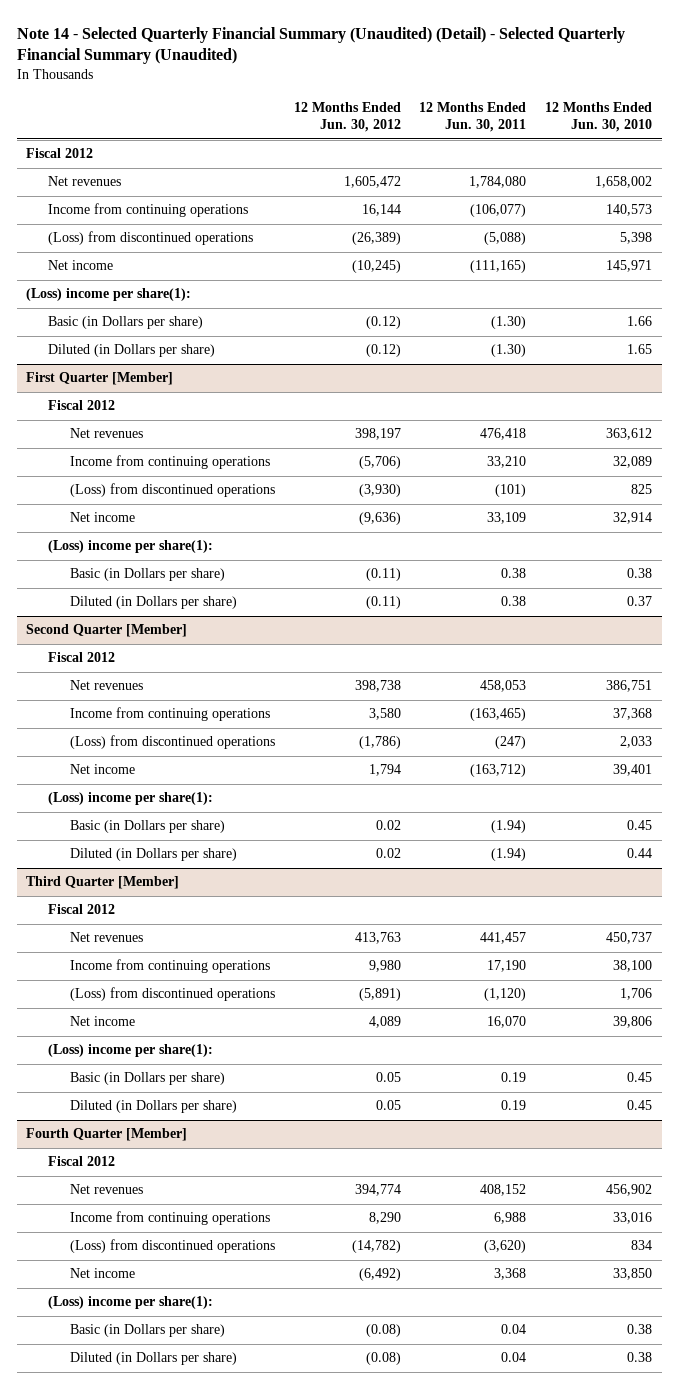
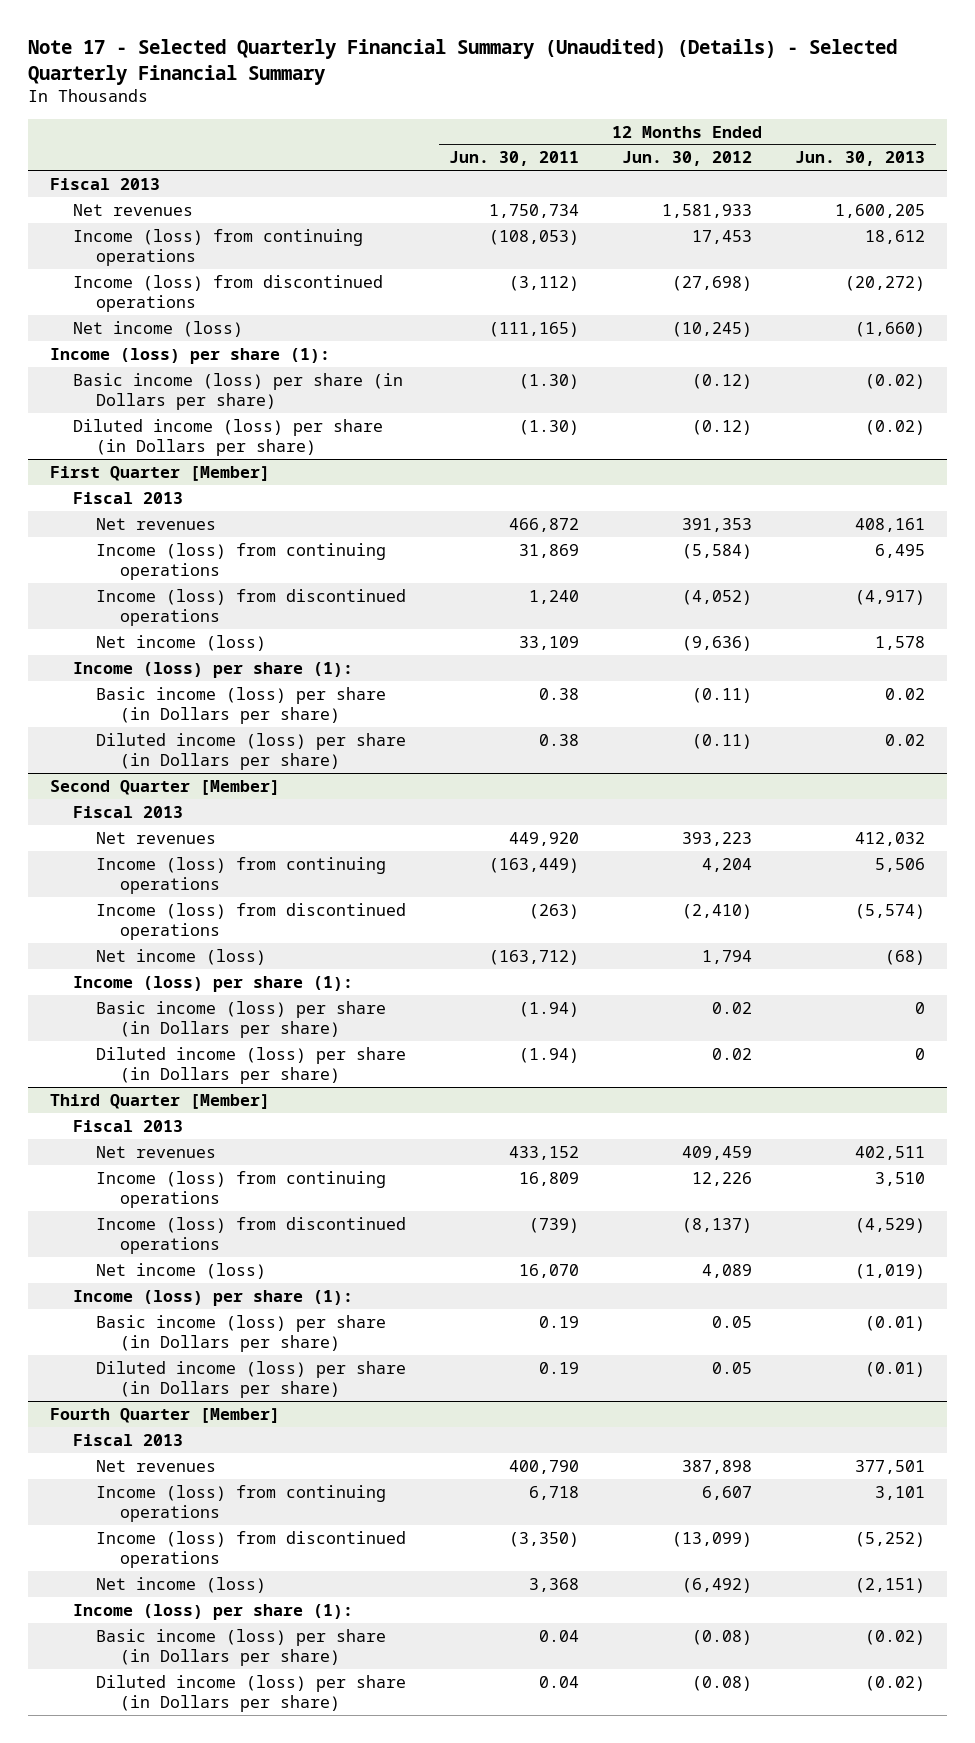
- Note 14 - Selected Quarterly Financial Summary (Unaudited) (Detail) - Selected Quarterly Financial Summary (Unaudited)
+ Note 17 - Selected Quarterly Financial Summary (Unaudited) (Details) - Selected Quarterly Financial Summary
- | 12 Months Ended Jun. 30, 2012 | 12 Months Ended Jun. 30, 2011 | 12 Months Ended Jun. 30, 2010
+ | 12 Months Ended Jun. 30, 2011 | 12 Months Ended Jun. 30, 2012 | 12 Months Ended Jun. 30, 2013
- Fiscal 2012
- Net revenues | 1,605,472 | 1,784,080 | 1,658,002
- Income from continuing operations | 16,144 | (106,077) | 140,573
- (Loss) from discontinued operations | (26,389) | (5,088) | 5,398
- Net income | (10,245) | (111,165) | 145,971
- (Loss) income per share(1):
- Basic (in Dollars per share) | (0.12) | (1.30) | 1.66
- Diluted (in Dollars per share) | (0.12) | (1.30) | 1.65
+ Fiscal 2013
+ Net revenues | 1,750,734 | 1,581,933 | 1,600,205
+ Income (loss) from continuing operations | (108,053) | 17,453 | 18,612
+ Income (loss) from discontinued operations | (3,112) | (27,698) | (20,272)
+ Net income (loss) | (111,165) | (10,245) | (1,660)
+ Income (loss) per share (1):
+ Basic income (loss) per share (in Dollars per share) | (1.30) | (0.12) | (0.02)
+ Diluted income (loss) per share (in Dollars per share) | (1.30) | (0.12) | (0.02)
@ First Quarter [Member]
- Fiscal 2012
- Net revenues | 398,197 | 476,418 | 363,612
- Income from continuing operations | (5,706) | 33,210 | 32,089
- (Loss) from discontinued operations | (3,930) | (101) | 825
- Net income | (9,636) | 33,109 | 32,914
- (Loss) income per share(1):
- Basic (in Dollars per share) | (0.11) | 0.38 | 0.38
- Diluted (in Dollars per share) | (0.11) | 0.38 | 0.37
+ Fiscal 2013
+ Net revenues | 466,872 | 391,353 | 408,161
+ Income (loss) from continuing operations | 31,869 | (5,584) | 6,495
+ Income (loss) from discontinued operations | 1,240 | (4,052) | (4,917)
+ Net income (loss) | 33,109 | (9,636) | 1,578
+ Income (loss) per share (1):
+ Basic income (loss) per share (in Dollars per share) | 0.38 | (0.11) | 0.02
+ Diluted income (loss) per share (in Dollars per share) | 0.38 | (0.11) | 0.02
@ Second Quarter [Member]
- Fiscal 2012
- Net revenues | 398,738 | 458,053 | 386,751
- Income from continuing operations | 3,580 | (163,465) | 37,368
- (Loss) from discontinued operations | (1,786) | (247) | 2,033
- Net income | 1,794 | (163,712) | 39,401
- (Loss) income per share(1):
- Basic (in Dollars per share) | 0.02 | (1.94) | 0.45
- Diluted (in Dollars per share) | 0.02 | (1.94) | 0.44
+ Fiscal 2013
+ Net revenues | 449,920 | 393,223 | 412,032
+ Income (loss) from continuing operations | (163,449) | 4,204 | 5,506
+ Income (loss) from discontinued operations | (263) | (2,410) | (5,574)
+ Net income (loss) | (163,712) | 1,794 | (68)
+ Income (loss) per share (1):
+ Basic income (loss) per share (in Dollars per share) | (1.94) | 0.02 | 0
+ Diluted income (loss) per share (in Dollars per share) | (1.94) | 0.02 | 0
@ Third Quarter [Member]
- Fiscal 2012
- Net revenues | 413,763 | 441,457 | 450,737
- Income from continuing operations | 9,980 | 17,190 | 38,100
- (Loss) from discontinued operations | (5,891) | (1,120) | 1,706
- Net income | 4,089 | 16,070 | 39,806
- (Loss) income per share(1):
- Basic (in Dollars per share) | 0.05 | 0.19 | 0.45
- Diluted (in Dollars per share) | 0.05 | 0.19 | 0.45
+ Fiscal 2013
+ Net revenues | 433,152 | 409,459 | 402,511
+ Income (loss) from continuing operations | 16,809 | 12,226 | 3,510
+ Income (loss) from discontinued operations | (739) | (8,137) | (4,529)
+ Net income (loss) | 16,070 | 4,089 | (1,019)
+ Income (loss) per share (1):
+ Basic income (loss) per share (in Dollars per share) | 0.19 | 0.05 | (0.01)
+ Diluted income (loss) per share (in Dollars per share) | 0.19 | 0.05 | (0.01)
@ Fourth Quarter [Member]
- Fiscal 2012
- Net revenues | 394,774 | 408,152 | 456,902
- Income from continuing operations | 8,290 | 6,988 | 33,016
- (Loss) from discontinued operations | (14,782) | (3,620) | 834
- Net income | (6,492) | 3,368 | 33,850
- (Loss) income per share(1):
- Basic (in Dollars per share) | (0.08) | 0.04 | 0.38
- Diluted (in Dollars per share) | (0.08) | 0.04 | 0.38
+ Fiscal 2013
+ Net revenues | 400,790 | 387,898 | 377,501
+ Income (loss) from continuing operations | 6,718 | 6,607 | 3,101
+ Income (loss) from discontinued operations | (3,350) | (13,099) | (5,252)
+ Net income (loss) | 3,368 | (6,492) | (2,151)
+ Income (loss) per share (1):
+ Basic income (loss) per share (in Dollars per share) | 0.04 | (0.08) | (0.02)
+ Diluted income (loss) per share (in Dollars per share) | 0.04 | (0.08) | (0.02)

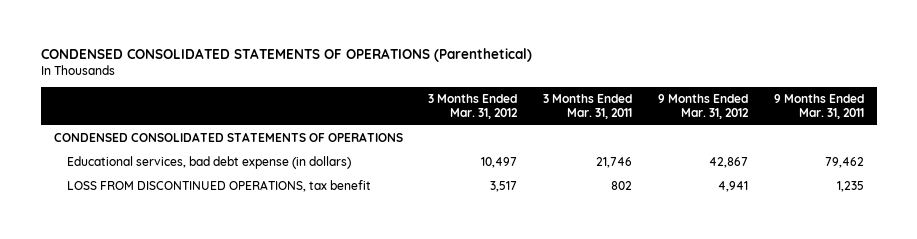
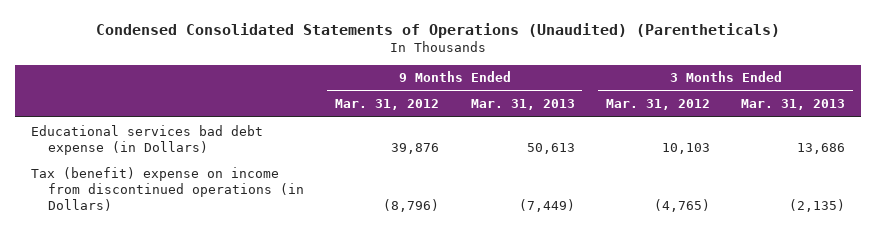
- CONDENSED CONSOLIDATED STATEMENTS OF OPERATIONS (Parenthetical)
+ Condensed Consolidated Statements of Operations (Unaudited) (Parentheticals)
- | 3 Months Ended Mar. 31, 2012 | 3 Months Ended Mar. 31, 2011 | 9 Months Ended Mar. 31, 2012 | 9 Months Ended Mar. 31, 2011
+ | 9 Months Ended Mar. 31, 2012 | 9 Months Ended Mar. 31, 2013 | 3 Months Ended Mar. 31, 2012 | 3 Months Ended Mar. 31, 2013
- CONDENSED CONSOLIDATED STATEMENTS OF OPERATIONS
- Educational services, bad debt expense (in dollars) | 10,497 | 21,746 | 42,867 | 79,462
- LOSS FROM DISCONTINUED OPERATIONS, tax benefit | 3,517 | 802 | 4,941 | 1,235
+ Educational services bad debt expense (in Dollars) | 39,876 | 50,613 | 10,103 | 13,686
+ Tax (benefit) expense on income from discontinued operations (in Dollars) | (8,796) | (7,449) | (4,765) | (2,135)

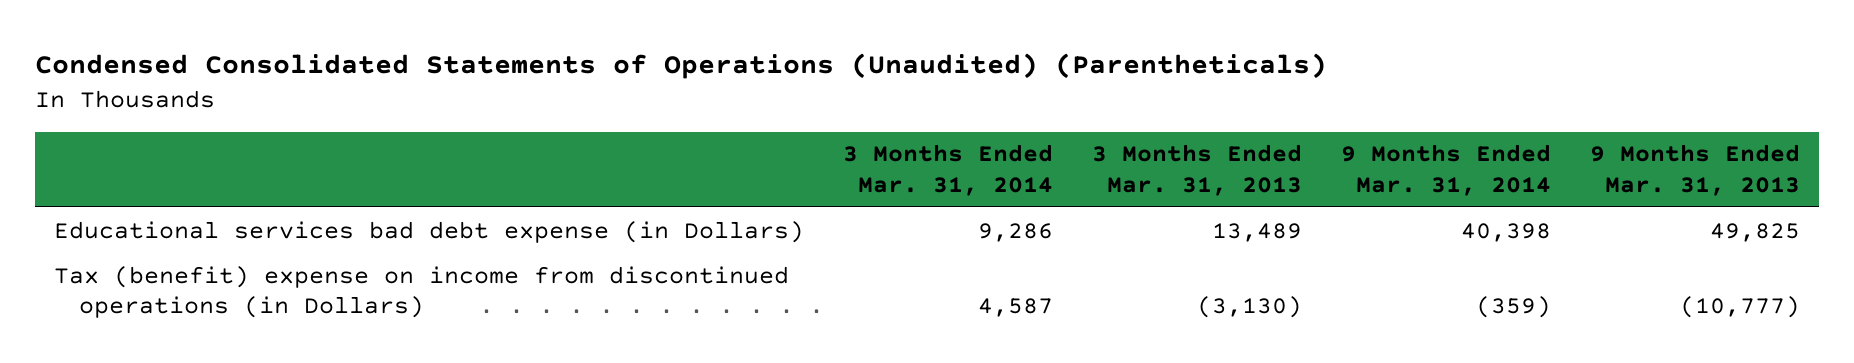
- | 9 Months Ended Mar. 31, 2012 | 9 Months Ended Mar. 31, 2013 | 3 Months Ended Mar. 31, 2012 | 3 Months Ended Mar. 31, 2013
+ | 3 Months Ended Mar. 31, 2014 | 3 Months Ended Mar. 31, 2013 | 9 Months Ended Mar. 31, 2014 | 9 Months Ended Mar. 31, 2013
- Educational services bad debt expense (in Dollars) | 39,876 | 50,613 | 10,103 | 13,686
- Tax (benefit) expense on income from discontinued operations (in Dollars) | (8,796) | (7,449) | (4,765) | (2,135)
+ Educational services bad debt expense (in Dollars) | 9,286 | 13,489 | 40,398 | 49,825
+ Tax (benefit) expense on income from discontinued operations (in Dollars) | 4,587 | (3,130) | (359) | (10,777)

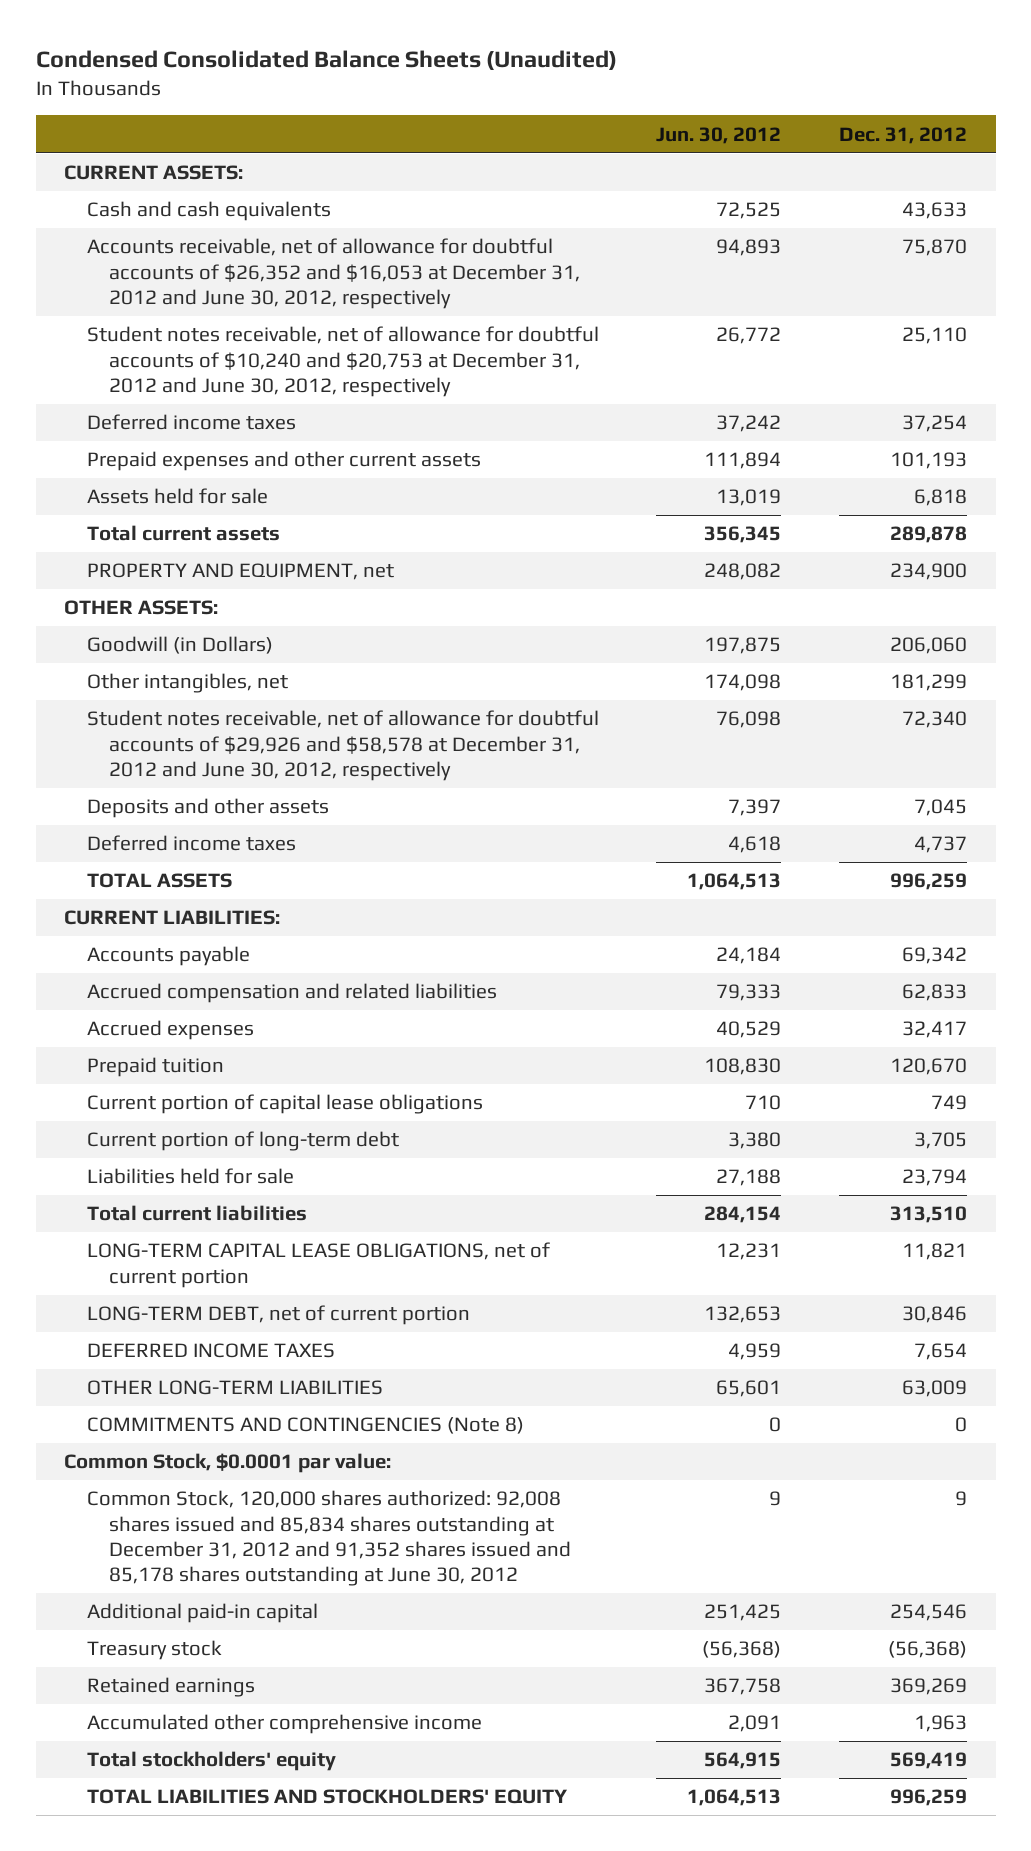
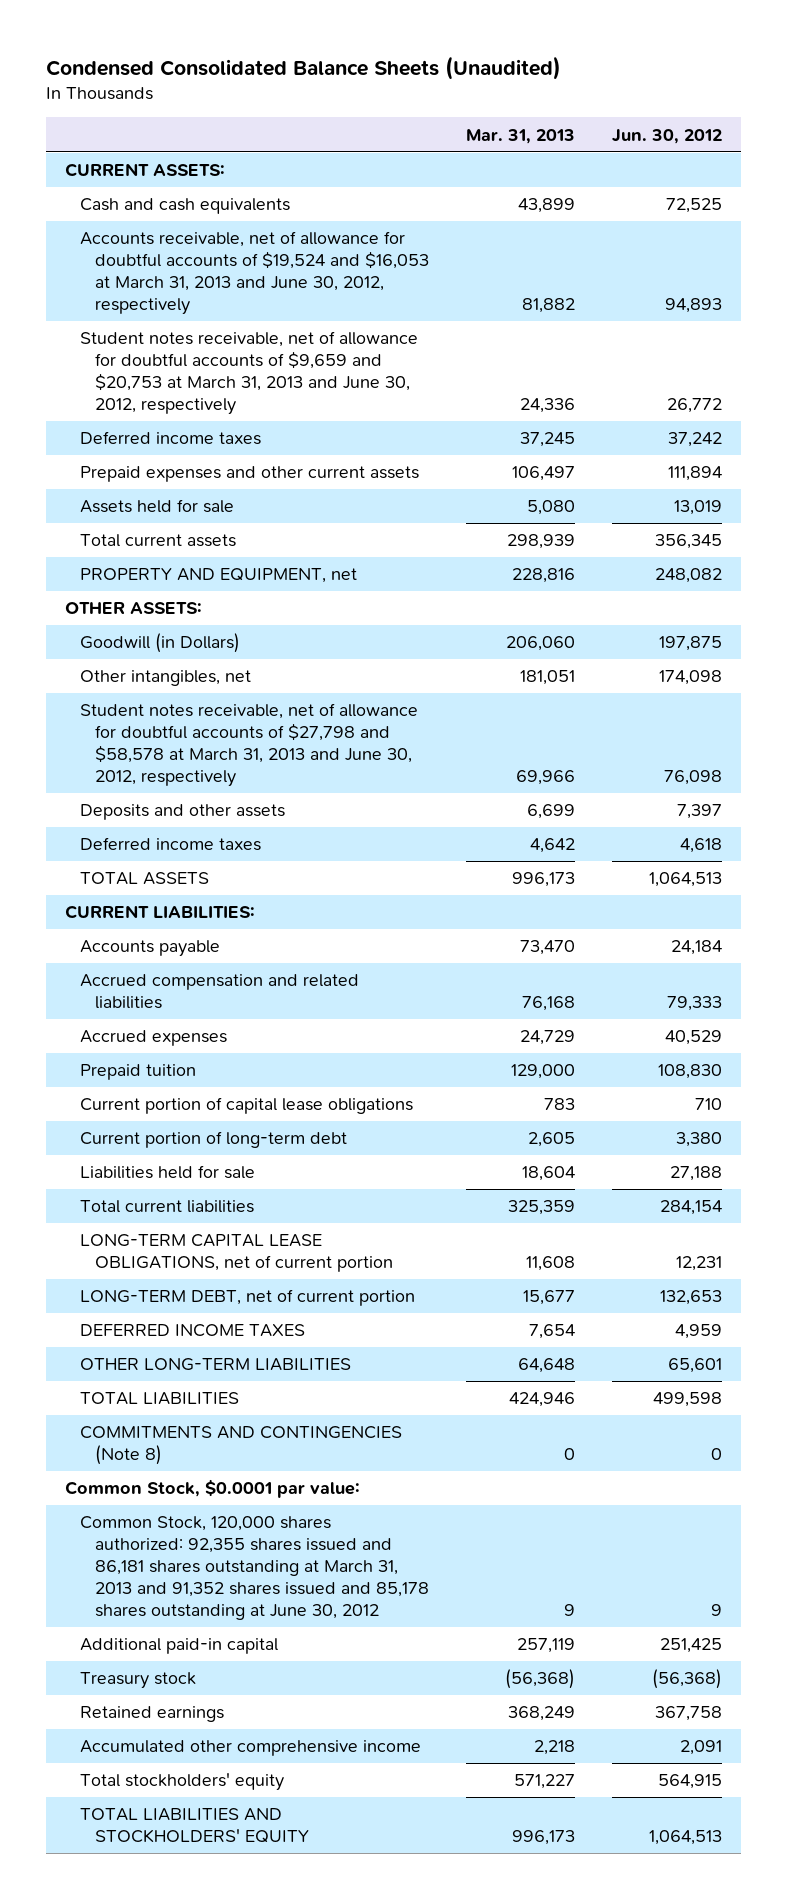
- | Jun. 30, 2012 | Dec. 31, 2012
+ | Mar. 31, 2013 | Jun. 30, 2012
- Accounts receivable, net of allowance for doubtful accounts of $26,352 and $16,053 at December 31, 2012 and June 30, 2012, respectively | 94,893 | 75,870
- Student notes receivable, net of allowance for doubtful accounts of $10,240 and $20,753 at December 31, 2012 and June 30, 2012, respectively | 26,772 | 25,110
+ Accounts receivable, net of allowance for doubtful accounts of $19,524 and $16,053 at March 31, 2013 and June 30, 2012, respectively | 81,882 | 94,893
+ Student notes receivable, net of allowance for doubtful accounts of $9,659 and $20,753 at March 31, 2013 and June 30, 2012, respectively | 24,336 | 26,772
- Student notes receivable, net of allowance for doubtful accounts of $29,926 and $58,578 at December 31, 2012 and June 30, 2012, respectively | 76,098 | 72,340
+ Student notes receivable, net of allowance for doubtful accounts of $27,798 and $58,578 at March 31, 2013 and June 30, 2012, respectively | 69,966 | 76,098
+ TOTAL LIABILITIES | 424,946 | 499,598
- Common Stock, 120,000 shares authorized: 92,008 shares issued and 85,834 shares outstanding at December 31, 2012 and 91,352 shares issued and 85,178 shares outstanding at June 30, 2012 | 9 | 9
+ Common Stock, 120,000 shares authorized: 92,355 shares issued and 86,181 shares outstanding at March 31, 2013 and 91,352 shares issued and 85,178 shares outstanding at June 30, 2012 | 9 | 9

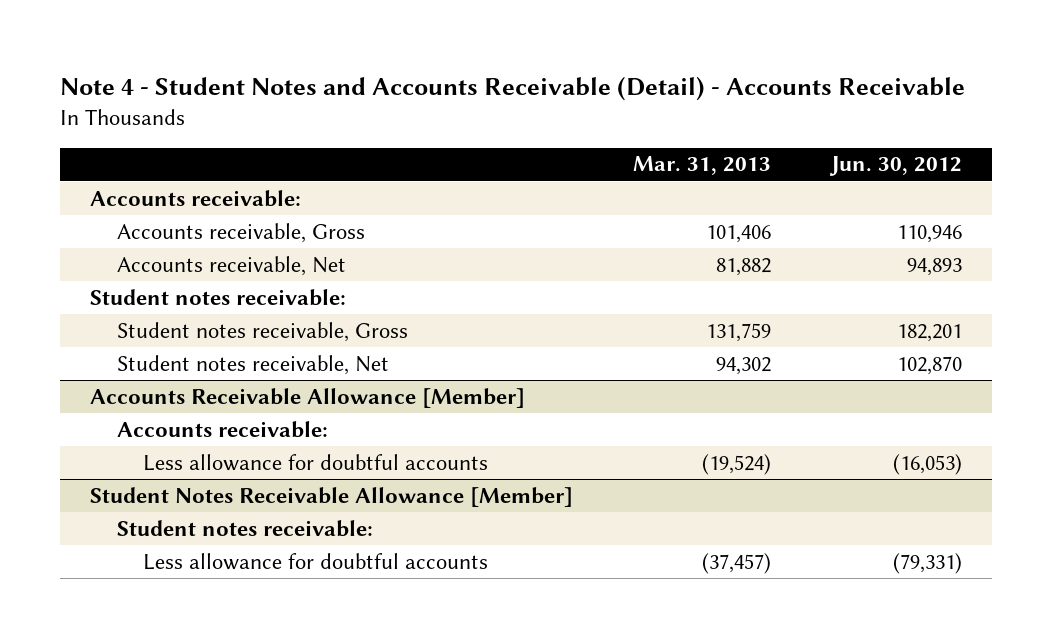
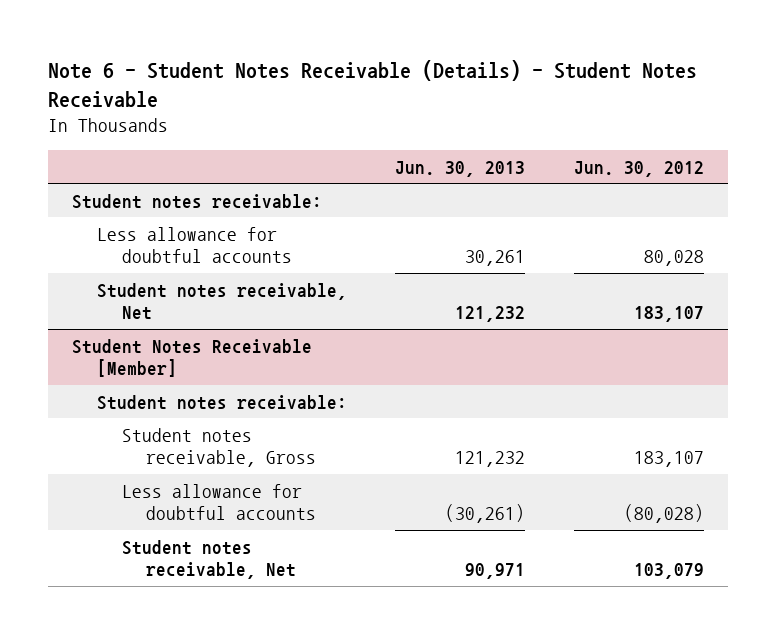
- Note 4 - Student Notes and Accounts Receivable (Detail) - Accounts Receivable
+ Note 6 - Student Notes Receivable (Details) - Student Notes Receivable
- | Mar. 31, 2013 | Jun. 30, 2012
+ | Jun. 30, 2013 | Jun. 30, 2012
- Accounts receivable:
- Accounts receivable, Gross | 101,406 | 110,946
- Accounts receivable, Net | 81,882 | 94,893
- Student notes receivable, Gross | 131,759 | 182,201
- Student notes receivable, Net | 94,302 | 102,870
- Accounts Receivable Allowance [Member]
- Accounts receivable:
- Less allowance for doubtful accounts | (19,524) | (16,053)
- Student Notes Receivable Allowance [Member]
+ Less allowance for doubtful accounts | 30,261 | 80,028
+ Student notes receivable, Net | 121,232 | 183,107
+ Student Notes Receivable [Member]
- Less allowance for doubtful accounts | (37,457) | (79,331)
+ Student notes receivable, Gross | 121,232 | 183,107
+ Less allowance for doubtful accounts | (30,261) | (80,028)
+ Student notes receivable, Net | 90,971 | 103,079

